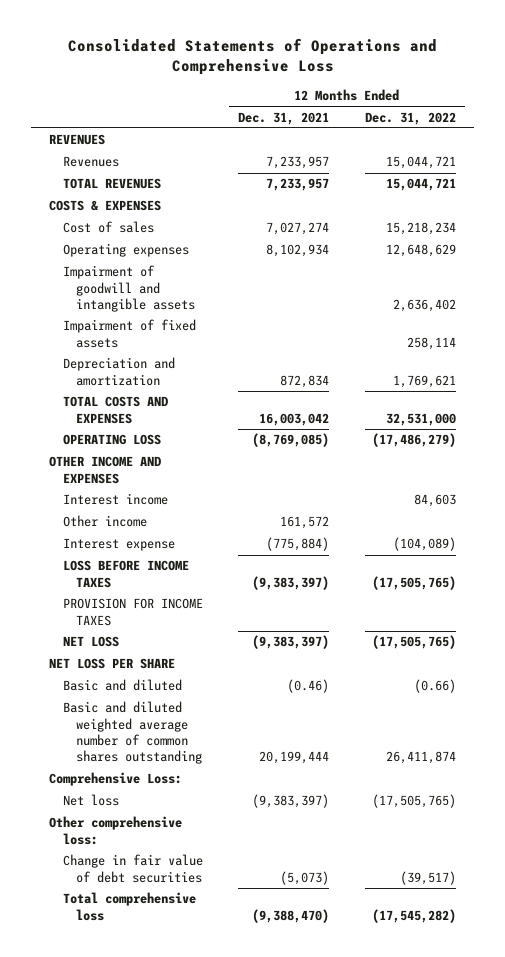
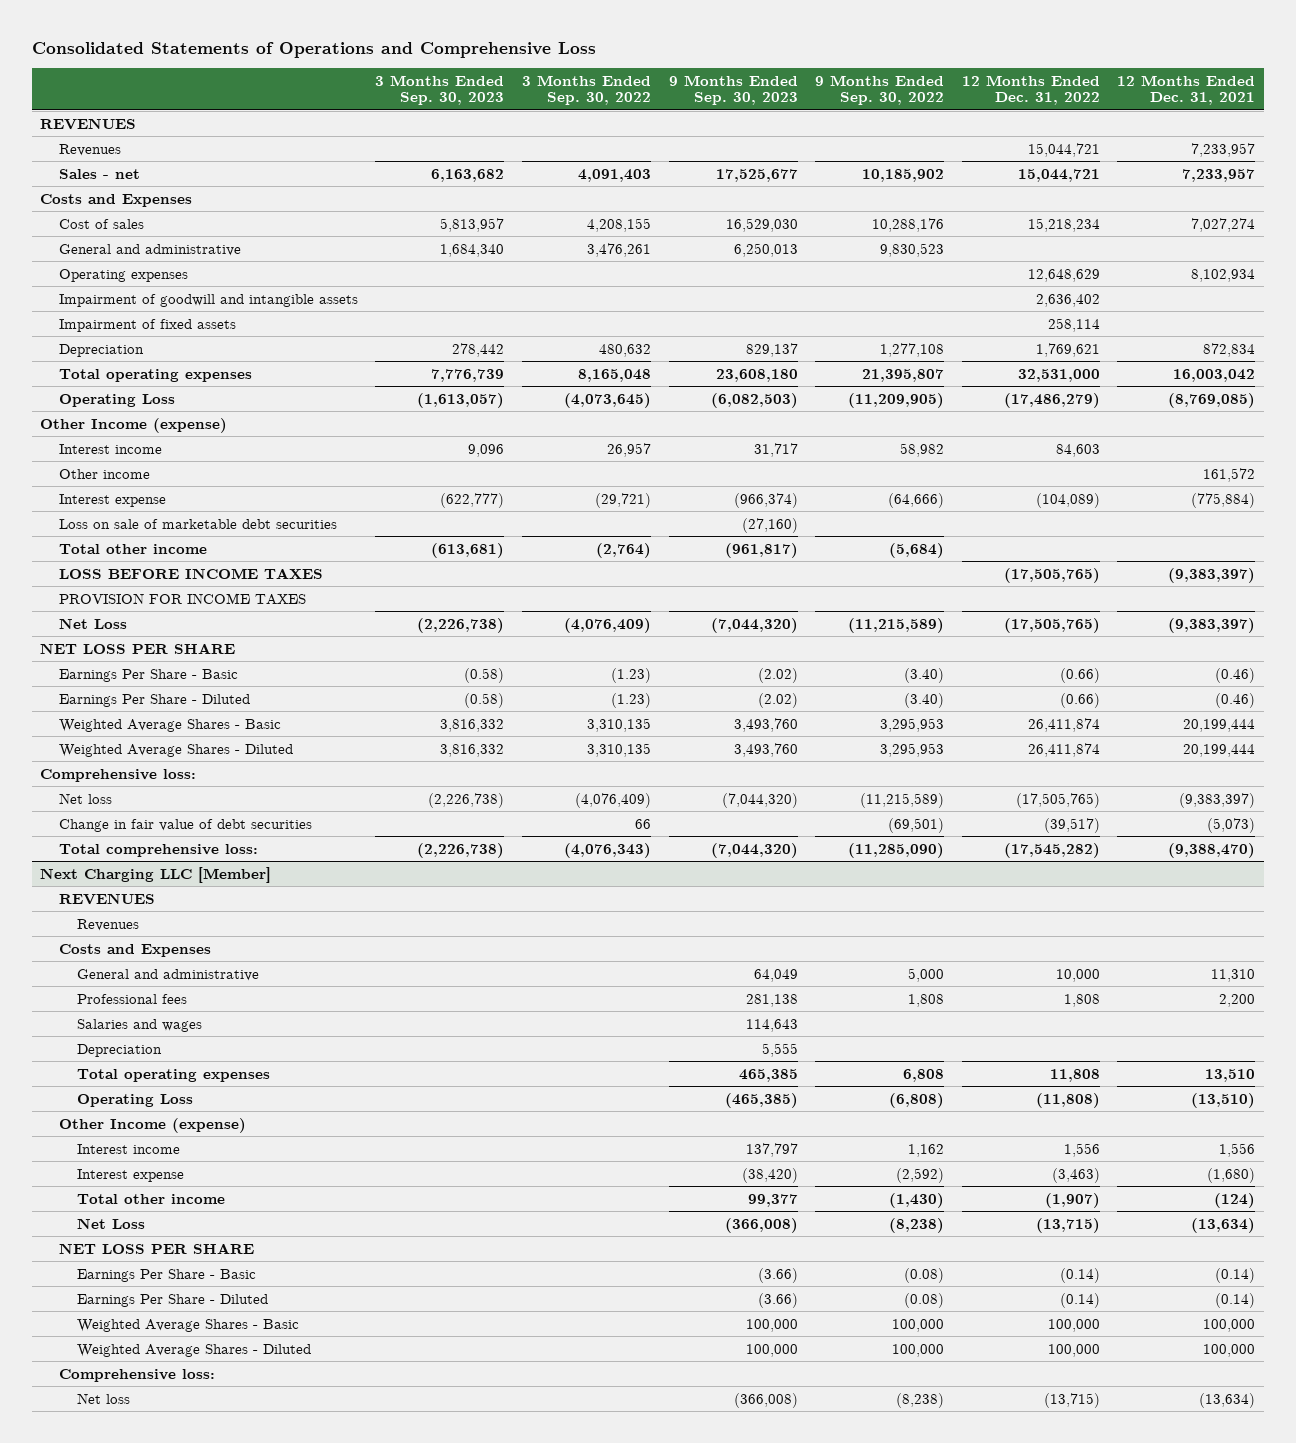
- | 12 Months Ended Dec. 31, 2021 | 12 Months Ended Dec. 31, 2022
+ | 3 Months Ended Sep. 30, 2023 | 3 Months Ended Sep. 30, 2022 | 9 Months Ended Sep. 30, 2023 | 9 Months Ended Sep. 30, 2022 | 12 Months Ended Dec. 31, 2022 | 12 Months Ended Dec. 31, 2021
- TOTAL REVENUES | 7,233,957 | 15,044,721
- COSTS & EXPENSES
+ Sales - net | 6,163,682 | 4,091,403 | 17,525,677 | 10,185,902 | 15,044,721 | 7,233,957
+ Costs and Expenses
+ General and administrative | 1,684,340 | 3,476,261 | 6,250,013 | 9,830,523 | |
- Depreciation and amortization | 872,834 | 1,769,621
- TOTAL COSTS AND EXPENSES | 16,003,042 | 32,531,000
- OPERATING LOSS | (8,769,085) | (17,486,279)
- OTHER INCOME AND EXPENSES
+ Depreciation | 278,442 | 480,632 | 829,137 | 1,277,108 | 1,769,621 | 872,834
+ Total operating expenses | 7,776,739 | 8,165,048 | 23,608,180 | 21,395,807 | 32,531,000 | 16,003,042
+ Operating Loss | (1,613,057) | (4,073,645) | (6,082,503) | (11,209,905) | (17,486,279) | (8,769,085)
+ Other Income (expense)
+ Loss on sale of marketable debt securities | | | (27,160) | | |
+ Total other income | (613,681) | (2,764) | (961,817) | (5,684) | |
- NET LOSS | (9,383,397) | (17,505,765)
+ Net Loss | (2,226,738) | (4,076,409) | (7,044,320) | (11,215,589) | (17,505,765) | (9,383,397)
- Basic and diluted | (0.46) | (0.66)
- Basic and diluted weighted average number of common shares outstanding | 20,199,444 | 26,411,874
- Comprehensive Loss:
+ Earnings Per Share - Basic | (0.58) | (1.23) | (2.02) | (3.40) | (0.66) | (0.46)
+ Earnings Per Share - Diluted | (0.58) | (1.23) | (2.02) | (3.40) | (0.66) | (0.46)
+ Weighted Average Shares - Basic | 3,816,332 | 3,310,135 | 3,493,760 | 3,295,953 | 26,411,874 | 20,199,444
+ Weighted Average Shares - Diluted | 3,816,332 | 3,310,135 | 3,493,760 | 3,295,953 | 26,411,874 | 20,199,444
+ Comprehensive loss:
- Other comprehensive loss:
- Total comprehensive loss | (9,388,470) | (17,545,282)
+ Total comprehensive loss: | (2,226,738) | (4,076,343) | (7,044,320) | (11,285,090) | (17,545,282) | (9,388,470)
+ Next Charging LLC [Member]
+ REVENUES
+ Revenues
+ Costs and Expenses
+ General and administrative | | | 64,049 | 5,000 | 10,000 | 11,310
+ Professional fees | | | 281,138 | 1,808 | 1,808 | 2,200
+ Salaries and wages | | | 114,643 | | |
+ Depreciation | | | 5,555 | | |
+ Total operating expenses | | | 465,385 | 6,808 | 11,808 | 13,510
+ Operating Loss | | | (465,385) | (6,808) | (11,808) | (13,510)
+ Other Income (expense)
+ Interest income | | | 137,797 | 1,162 | 1,556 | 1,556
+ Interest expense | | | (38,420) | (2,592) | (3,463) | (1,680)
+ Total other income | | | 99,377 | (1,430) | (1,907) | (124)
+ Net Loss | | | (366,008) | (8,238) | (13,715) | (13,634)
+ NET LOSS PER SHARE
+ Earnings Per Share - Basic | | | (3.66) | (0.08) | (0.14) | (0.14)
+ Earnings Per Share - Diluted | | | (3.66) | (0.08) | (0.14) | (0.14)
+ Weighted Average Shares - Basic | | | 100,000 | 100,000 | 100,000 | 100,000
+ Weighted Average Shares - Diluted | | | 100,000 | 100,000 | 100,000 | 100,000
+ Comprehensive loss:
+ Net loss | | | (366,008) | (8,238) | (13,715) | (13,634)

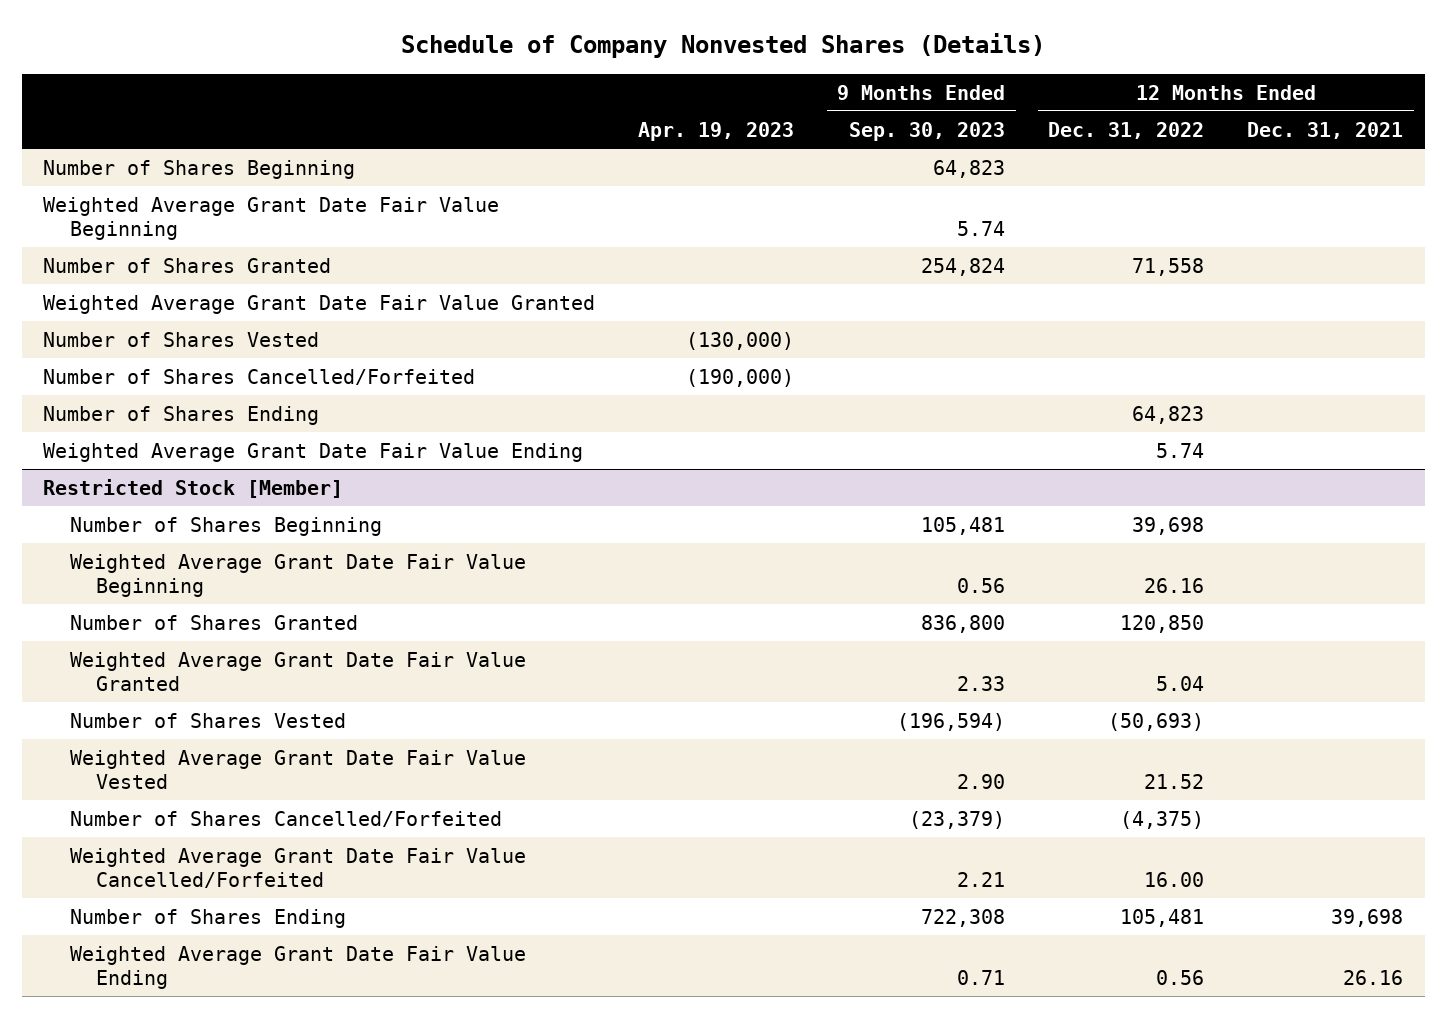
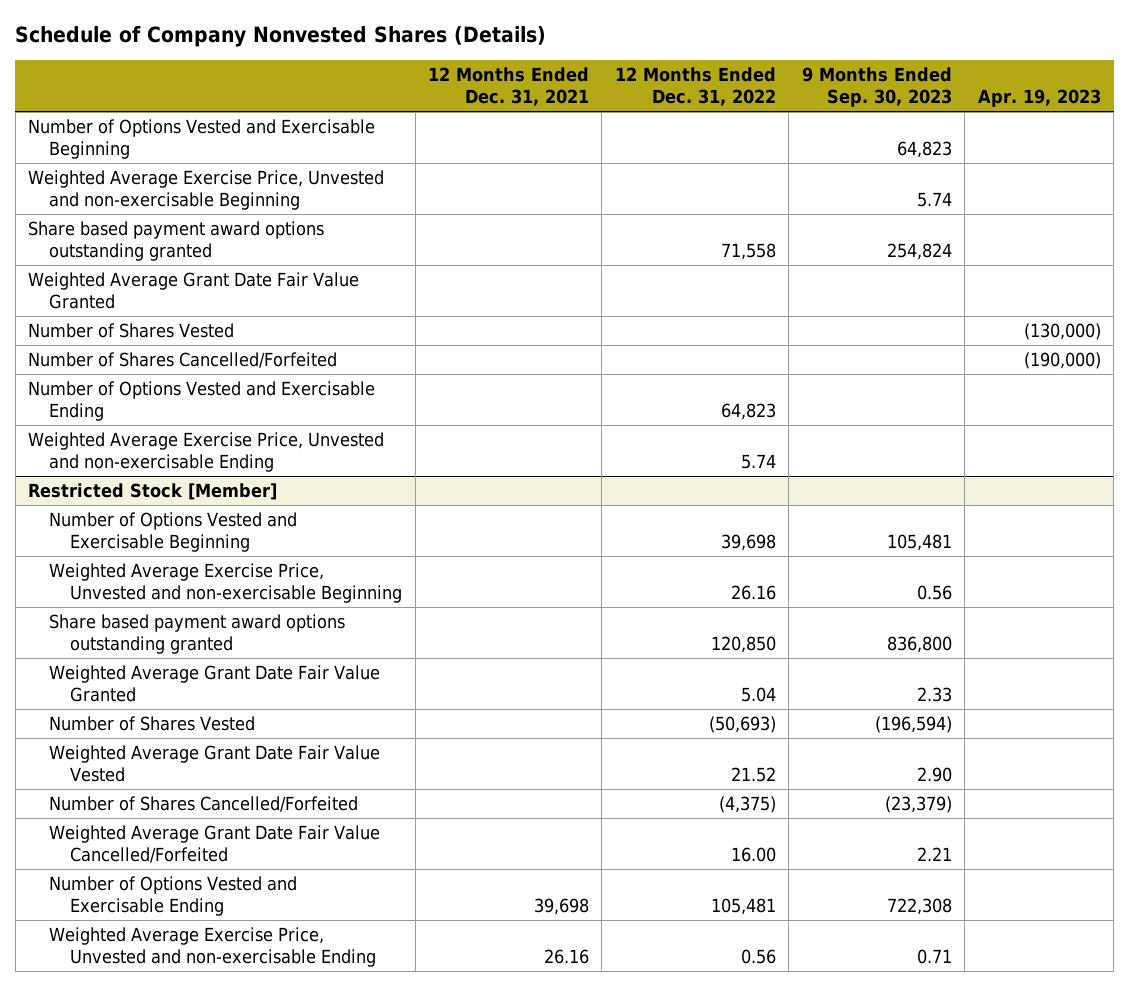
- | Apr. 19, 2023 | 9 Months Ended Sep. 30, 2023 | 12 Months Ended Dec. 31, 2022 | 12 Months Ended Dec. 31, 2021
+ | 12 Months Ended Dec. 31, 2021 | 12 Months Ended Dec. 31, 2022 | 9 Months Ended Sep. 30, 2023 | Apr. 19, 2023
- Number of Shares Beginning | | 64,823 | |
- Weighted Average Grant Date Fair Value Beginning | | 5.74 | |
- Number of Shares Granted | | 254,824 | 71,558 |
+ Number of Options Vested and Exercisable Beginning | | | 64,823 |
+ Weighted Average Exercise Price, Unvested and non-exercisable Beginning | | | 5.74 |
+ Share based payment award options outstanding granted | | 71,558 | 254,824 |
- Number of Shares Ending | | | 64,823 |
- Weighted Average Grant Date Fair Value Ending | | | 5.74 |
+ Number of Options Vested and Exercisable Ending | | 64,823 | |
+ Weighted Average Exercise Price, Unvested and non-exercisable Ending | | 5.74 | |
@ Restricted Stock [Member]
- Number of Shares Beginning | | 105,481 | 39,698 |
- Weighted Average Grant Date Fair Value Beginning | | 0.56 | 26.16 |
- Number of Shares Granted | | 836,800 | 120,850 |
+ Number of Options Vested and Exercisable Beginning | | 39,698 | 105,481 |
+ Weighted Average Exercise Price, Unvested and non-exercisable Beginning | | 26.16 | 0.56 |
+ Share based payment award options outstanding granted | | 120,850 | 836,800 |
- Number of Shares Ending | | 722,308 | 105,481 | 39,698
- Weighted Average Grant Date Fair Value Ending | | 0.71 | 0.56 | 26.16
+ Number of Options Vested and Exercisable Ending | 39,698 | 105,481 | 722,308 |
+ Weighted Average Exercise Price, Unvested and non-exercisable Ending | 26.16 | 0.56 | 0.71 |

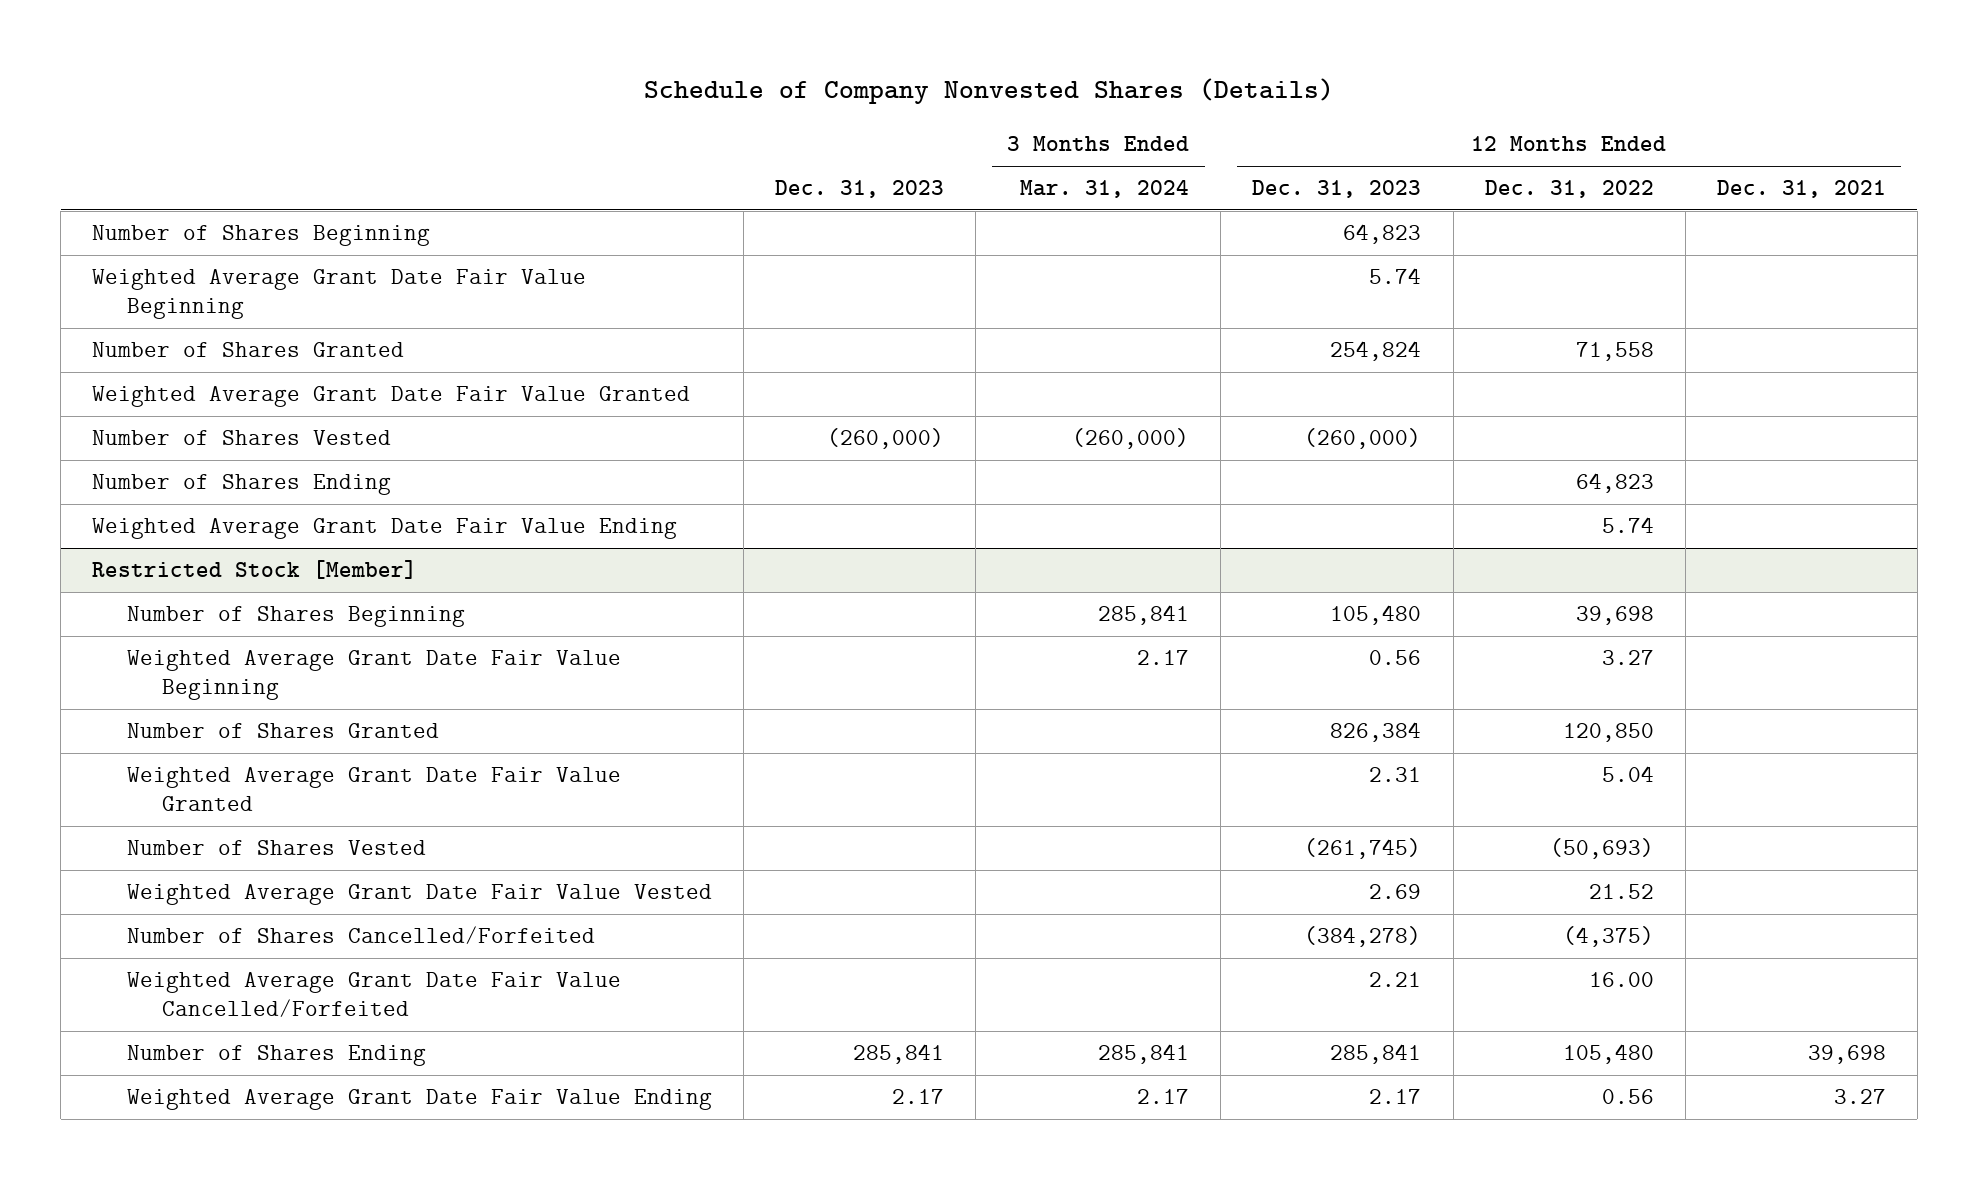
- | 12 Months Ended Dec. 31, 2021 | 12 Months Ended Dec. 31, 2022 | 9 Months Ended Sep. 30, 2023 | Apr. 19, 2023
+ | Dec. 31, 2023 | 3 Months Ended Mar. 31, 2024 | 12 Months Ended Dec. 31, 2023 | 12 Months Ended Dec. 31, 2022 | 12 Months Ended Dec. 31, 2021
- Number of Options Vested and Exercisable Beginning | | | 64,823 |
- Weighted Average Exercise Price, Unvested and non-exercisable Beginning | | | 5.74 |
- Share based payment award options outstanding granted | | 71,558 | 254,824 |
+ Number of Shares Beginning | | | 64,823 | |
+ Weighted Average Grant Date Fair Value Beginning | | | 5.74 | |
+ Number of Shares Granted | | | 254,824 | 71,558 |
- Number of Shares Cancelled/Forfeited | | | | (190,000)
- Number of Options Vested and Exercisable Ending | | 64,823 | |
- Weighted Average Exercise Price, Unvested and non-exercisable Ending | | 5.74 | |
+ Number of Shares Ending | | | | 64,823 |
+ Weighted Average Grant Date Fair Value Ending | | | | 5.74 |
@ Restricted Stock [Member]
- Number of Options Vested and Exercisable Beginning | | 39,698 | 105,481 |
- Weighted Average Exercise Price, Unvested and non-exercisable Beginning | | 26.16 | 0.56 |
- Share based payment award options outstanding granted | | 120,850 | 836,800 |
+ Number of Shares Beginning | | 285,841 | 105,480 | 39,698 |
+ Weighted Average Grant Date Fair Value Beginning | | 2.17 | 0.56 | 3.27 |
+ Number of Shares Granted | | | 826,384 | 120,850 |
- Number of Options Vested and Exercisable Ending | 39,698 | 105,481 | 722,308 |
- Weighted Average Exercise Price, Unvested and non-exercisable Ending | 26.16 | 0.56 | 0.71 |
+ Number of Shares Ending | 285,841 | 285,841 | 285,841 | 105,480 | 39,698
+ Weighted Average Grant Date Fair Value Ending | 2.17 | 2.17 | 2.17 | 0.56 | 3.27

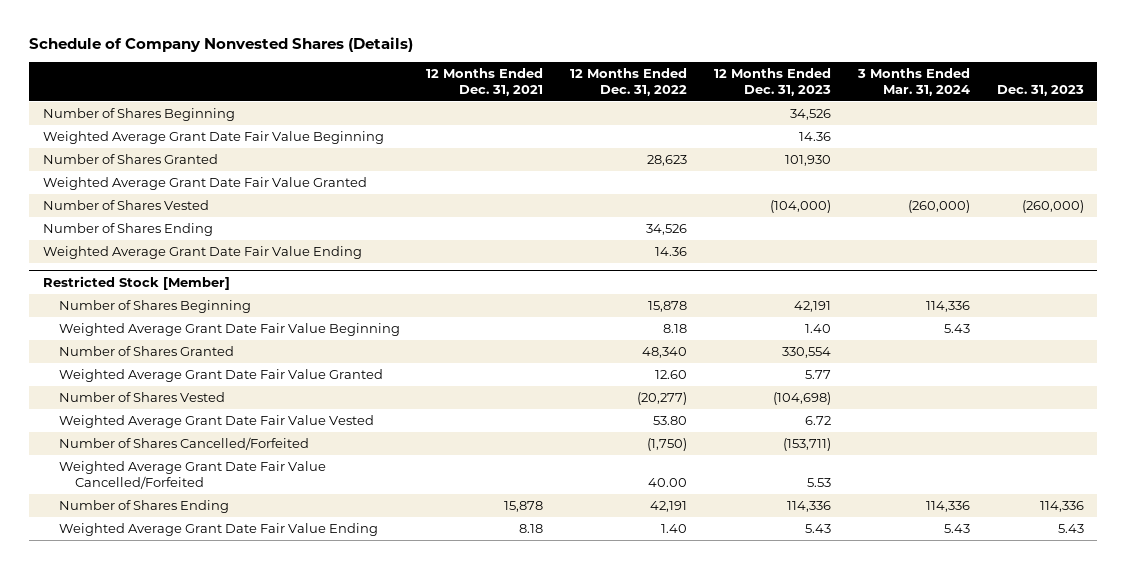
- | Dec. 31, 2023 | 3 Months Ended Mar. 31, 2024 | 12 Months Ended Dec. 31, 2023 | 12 Months Ended Dec. 31, 2022 | 12 Months Ended Dec. 31, 2021
+ | 12 Months Ended Dec. 31, 2021 | 12 Months Ended Dec. 31, 2022 | 12 Months Ended Dec. 31, 2023 | 3 Months Ended Mar. 31, 2024 | Dec. 31, 2023
- Number of Shares Beginning | | | 64,823 | |
- Weighted Average Grant Date Fair Value Beginning | | | 5.74 | |
- Number of Shares Granted | | | 254,824 | 71,558 |
+ Number of Shares Beginning | | | 34,526 | |
+ Weighted Average Grant Date Fair Value Beginning | | | 14.36 | |
+ Number of Shares Granted | | 28,623 | 101,930 | |
- Number of Shares Vested | (260,000) | (260,000) | (260,000) | |
- Number of Shares Ending | | | | 64,823 |
- Weighted Average Grant Date Fair Value Ending | | | | 5.74 |
+ Number of Shares Vested | | | (104,000) | (260,000) | (260,000)
+ Number of Shares Ending | | 34,526 | | |
+ Weighted Average Grant Date Fair Value Ending | | 14.36 | | |
@ Restricted Stock [Member]
- Number of Shares Beginning | | 285,841 | 105,480 | 39,698 |
- Weighted Average Grant Date Fair Value Beginning | | 2.17 | 0.56 | 3.27 |
- Number of Shares Granted | | | 826,384 | 120,850 |
- Weighted Average Grant Date Fair Value Granted | | | 2.31 | 5.04 |
- Number of Shares Vested | | | (261,745) | (50,693) |
- Weighted Average Grant Date Fair Value Vested | | | 2.69 | 21.52 |
- Number of Shares Cancelled/Forfeited | | | (384,278) | (4,375) |
- Weighted Average Grant Date Fair Value Cancelled/Forfeited | | | 2.21 | 16.00 |
- Number of Shares Ending | 285,841 | 285,841 | 285,841 | 105,480 | 39,698
- Weighted Average Grant Date Fair Value Ending | 2.17 | 2.17 | 2.17 | 0.56 | 3.27
+ Number of Shares Beginning | | 15,878 | 42,191 | 114,336 |
+ Weighted Average Grant Date Fair Value Beginning | | 8.18 | 1.40 | 5.43 |
+ Number of Shares Granted | | 48,340 | 330,554 | |
+ Weighted Average Grant Date Fair Value Granted | | 12.60 | 5.77 | |
+ Number of Shares Vested | | (20,277) | (104,698) | |
+ Weighted Average Grant Date Fair Value Vested | | 53.80 | 6.72 | |
+ Number of Shares Cancelled/Forfeited | | (1,750) | (153,711) | |
+ Weighted Average Grant Date Fair Value Cancelled/Forfeited | | 40.00 | 5.53 | |
+ Number of Shares Ending | 15,878 | 42,191 | 114,336 | 114,336 | 114,336
+ Weighted Average Grant Date Fair Value Ending | 8.18 | 1.40 | 5.43 | 5.43 | 5.43

